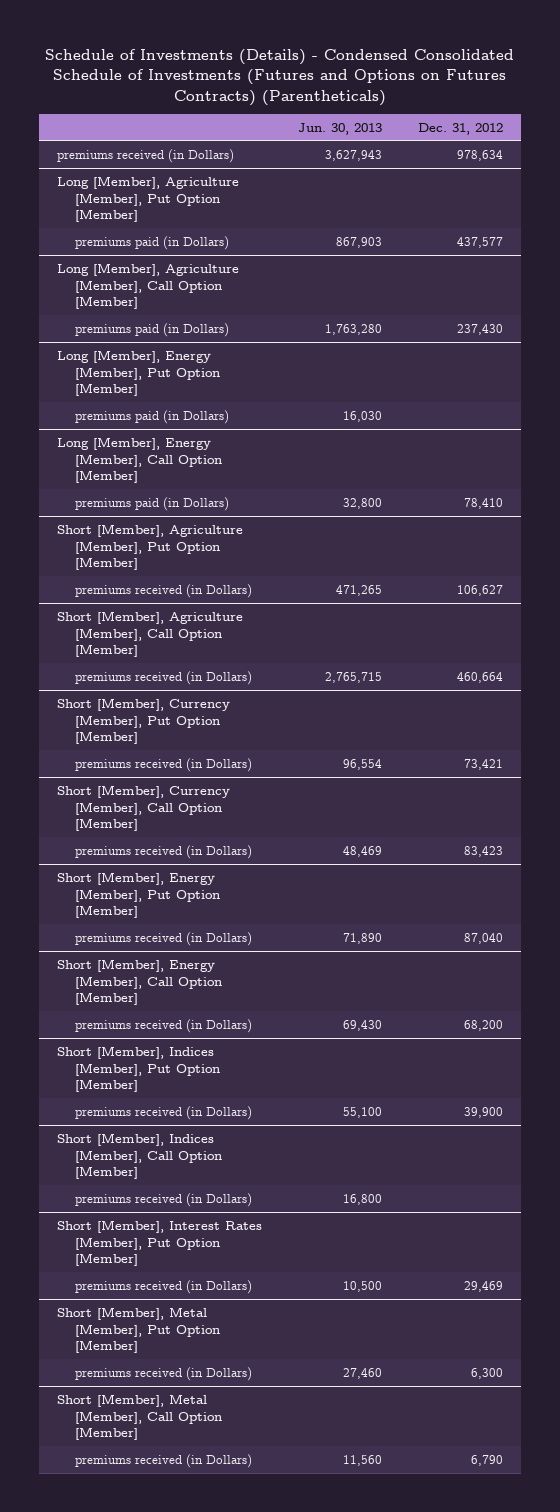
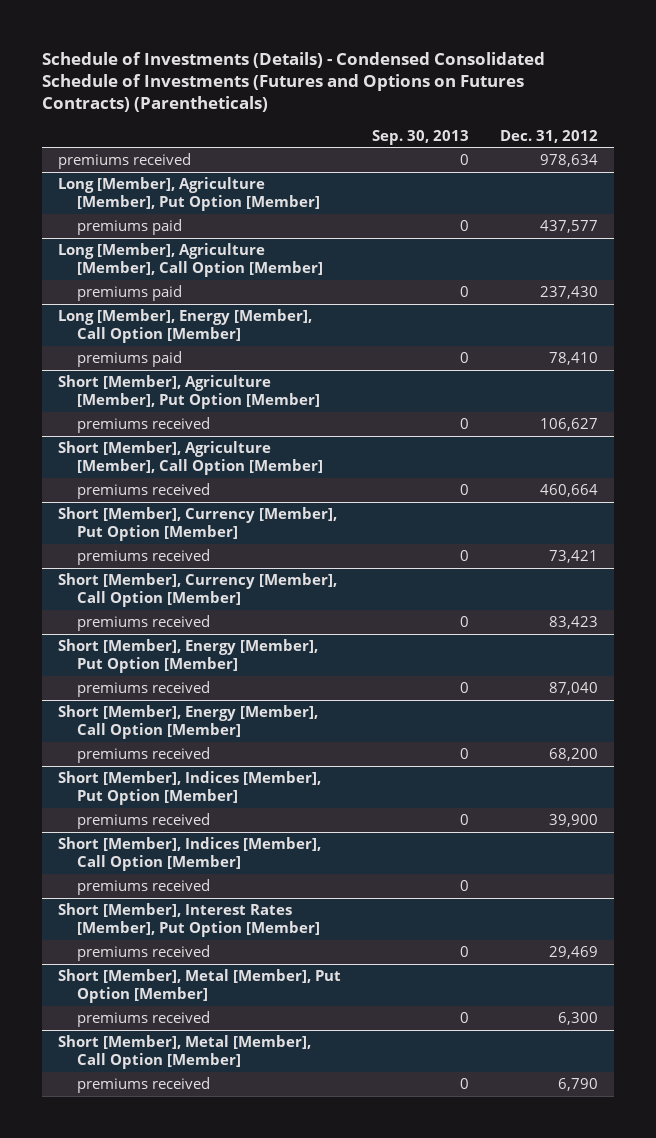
- | Jun. 30, 2013 | Dec. 31, 2012
+ | Sep. 30, 2013 | Dec. 31, 2012
- premiums received (in Dollars) | 3,627,943 | 978,634
+ premiums received | 0 | 978,634
@ Long [Member], Agriculture [Member], Put Option [Member]
- premiums paid (in Dollars) | 867,903 | 437,577
+ premiums paid | 0 | 437,577
@ Long [Member], Agriculture [Member], Call Option [Member]
- premiums paid (in Dollars) | 1,763,280 | 237,430
- Long [Member], Energy [Member], Put Option [Member]
- premiums paid (in Dollars) | 16,030 |
@ Long [Member], Agriculture [Member], Call Option [Member]
+ premiums paid | 0 | 237,430
@ Long [Member], Energy [Member], Call Option [Member]
- premiums paid (in Dollars) | 32,800 | 78,410
+ premiums paid | 0 | 78,410
@ Short [Member], Agriculture [Member], Put Option [Member]
- premiums received (in Dollars) | 471,265 | 106,627
+ premiums received | 0 | 106,627
@ Short [Member], Agriculture [Member], Call Option [Member]
- premiums received (in Dollars) | 2,765,715 | 460,664
+ premiums received | 0 | 460,664
@ Short [Member], Currency [Member], Put Option [Member]
- premiums received (in Dollars) | 96,554 | 73,421
+ premiums received | 0 | 73,421
@ Short [Member], Currency [Member], Call Option [Member]
- premiums received (in Dollars) | 48,469 | 83,423
+ premiums received | 0 | 83,423
@ Short [Member], Energy [Member], Put Option [Member]
- premiums received (in Dollars) | 71,890 | 87,040
+ premiums received | 0 | 87,040
@ Short [Member], Energy [Member], Call Option [Member]
- premiums received (in Dollars) | 69,430 | 68,200
+ premiums received | 0 | 68,200
@ Short [Member], Indices [Member], Put Option [Member]
- premiums received (in Dollars) | 55,100 | 39,900
+ premiums received | 0 | 39,900
@ Short [Member], Indices [Member], Call Option [Member]
- premiums received (in Dollars) | 16,800 |
+ premiums received | 0 |
@ Short [Member], Interest Rates [Member], Put Option [Member]
- premiums received (in Dollars) | 10,500 | 29,469
+ premiums received | 0 | 29,469
@ Short [Member], Metal [Member], Put Option [Member]
- premiums received (in Dollars) | 27,460 | 6,300
+ premiums received | 0 | 6,300
@ Short [Member], Metal [Member], Call Option [Member]
- premiums received (in Dollars) | 11,560 | 6,790
+ premiums received | 0 | 6,790

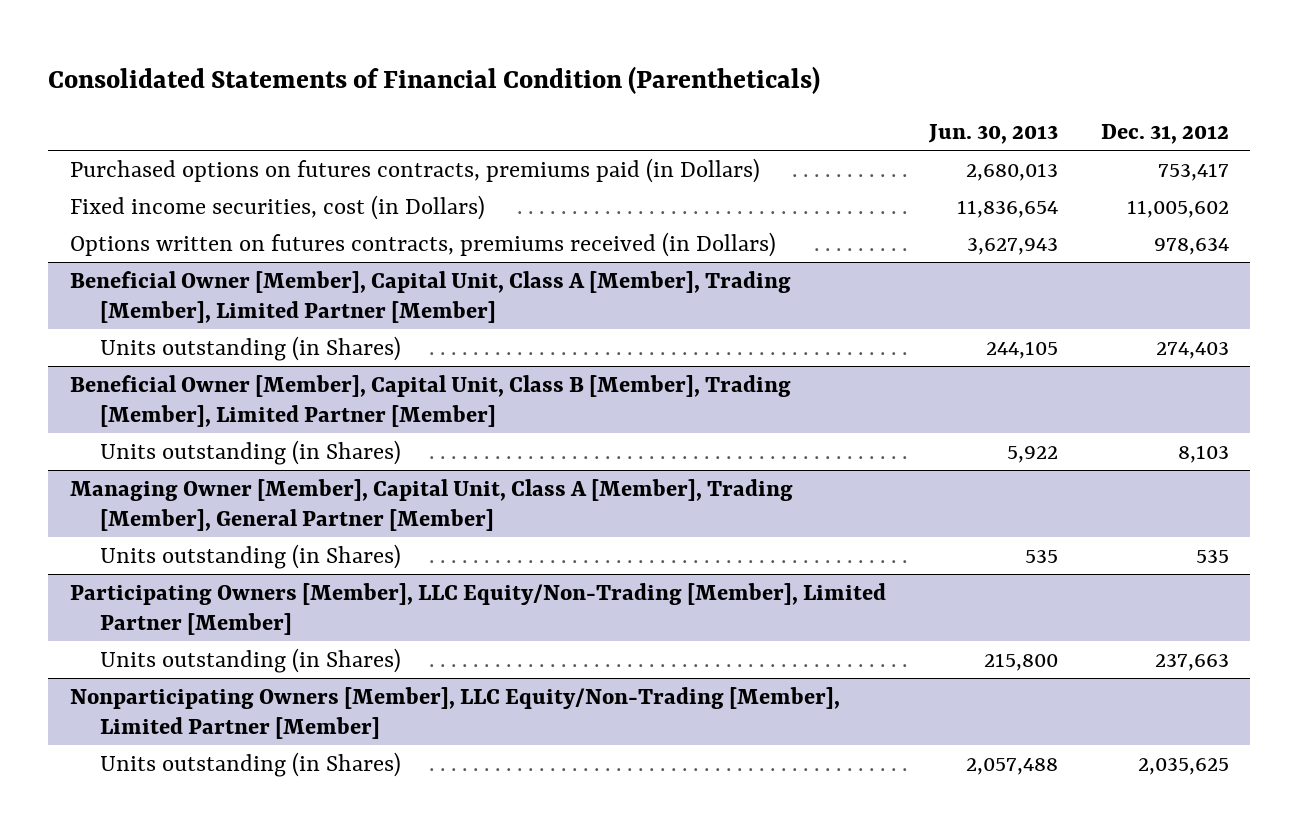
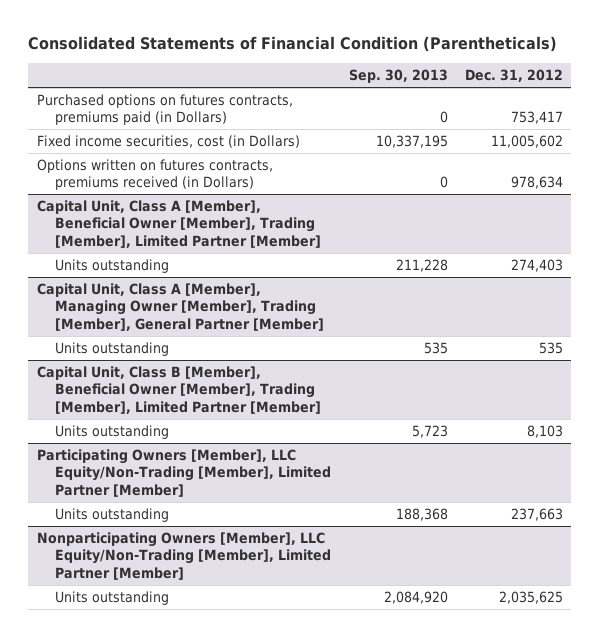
- | Jun. 30, 2013 | Dec. 31, 2012
+ | Sep. 30, 2013 | Dec. 31, 2012
- Beneficial Owner [Member], Capital Unit, Class A [Member], Trading [Member], Limited Partner [Member]
- Units outstanding (in Shares) | 244,105 | 274,403
- Beneficial Owner [Member], Capital Unit, Class B [Member], Trading [Member], Limited Partner [Member]
- Units outstanding (in Shares) | 5,922 | 8,103
- Managing Owner [Member], Capital Unit, Class A [Member], Trading [Member], General Partner [Member]
- Units outstanding (in Shares) | 535 | 535
+ Capital Unit, Class A [Member], Beneficial Owner [Member], Trading [Member], Limited Partner [Member]
+ Units outstanding | 211,228 | 274,403
+ Capital Unit, Class A [Member], Managing Owner [Member], Trading [Member], General Partner [Member]
+ Units outstanding | 535 | 535
+ Capital Unit, Class B [Member], Beneficial Owner [Member], Trading [Member], Limited Partner [Member]
+ Units outstanding | 5,723 | 8,103
@ Participating Owners [Member], LLC Equity/Non-Trading [Member], Limited Partner [Member]
- Units outstanding (in Shares) | 215,800 | 237,663
+ Units outstanding | 188,368 | 237,663
@ Nonparticipating Owners [Member], LLC Equity/Non-Trading [Member], Limited Partner [Member]
- Units outstanding (in Shares) | 2,057,488 | 2,035,625
+ Units outstanding | 2,084,920 | 2,035,625

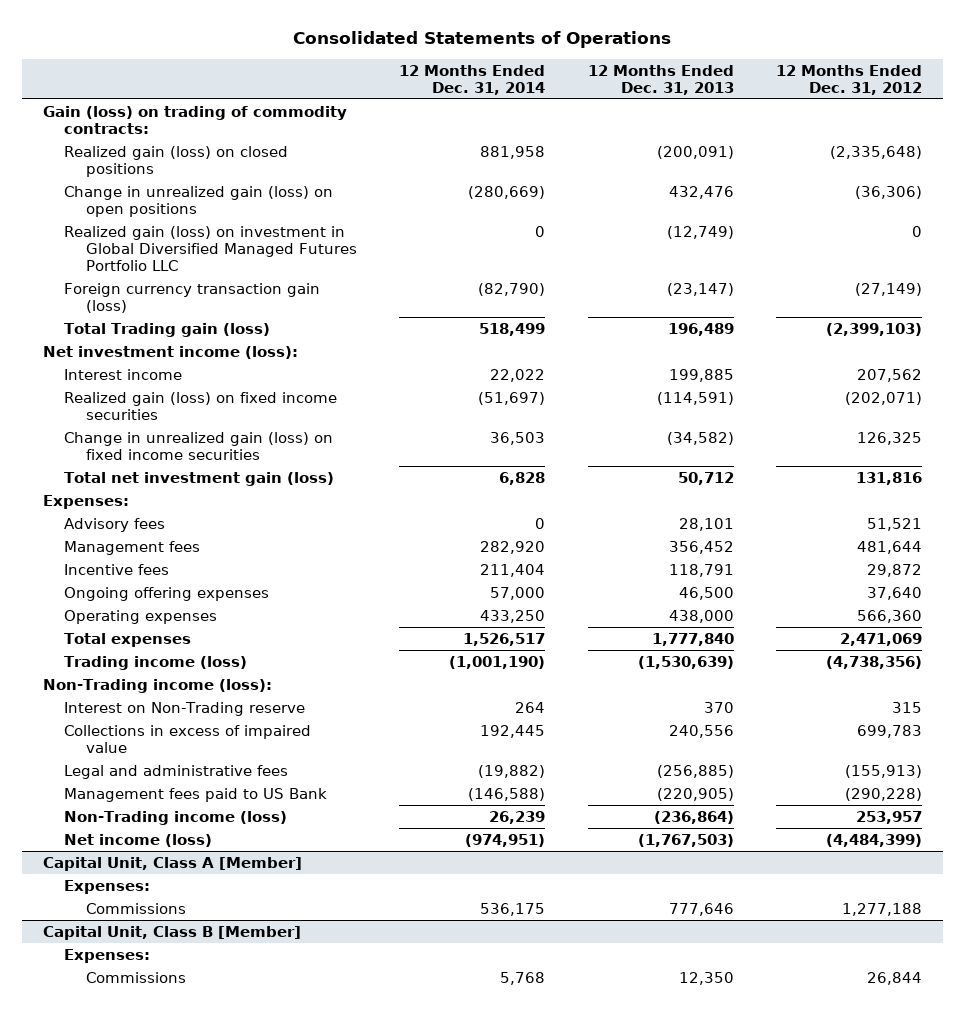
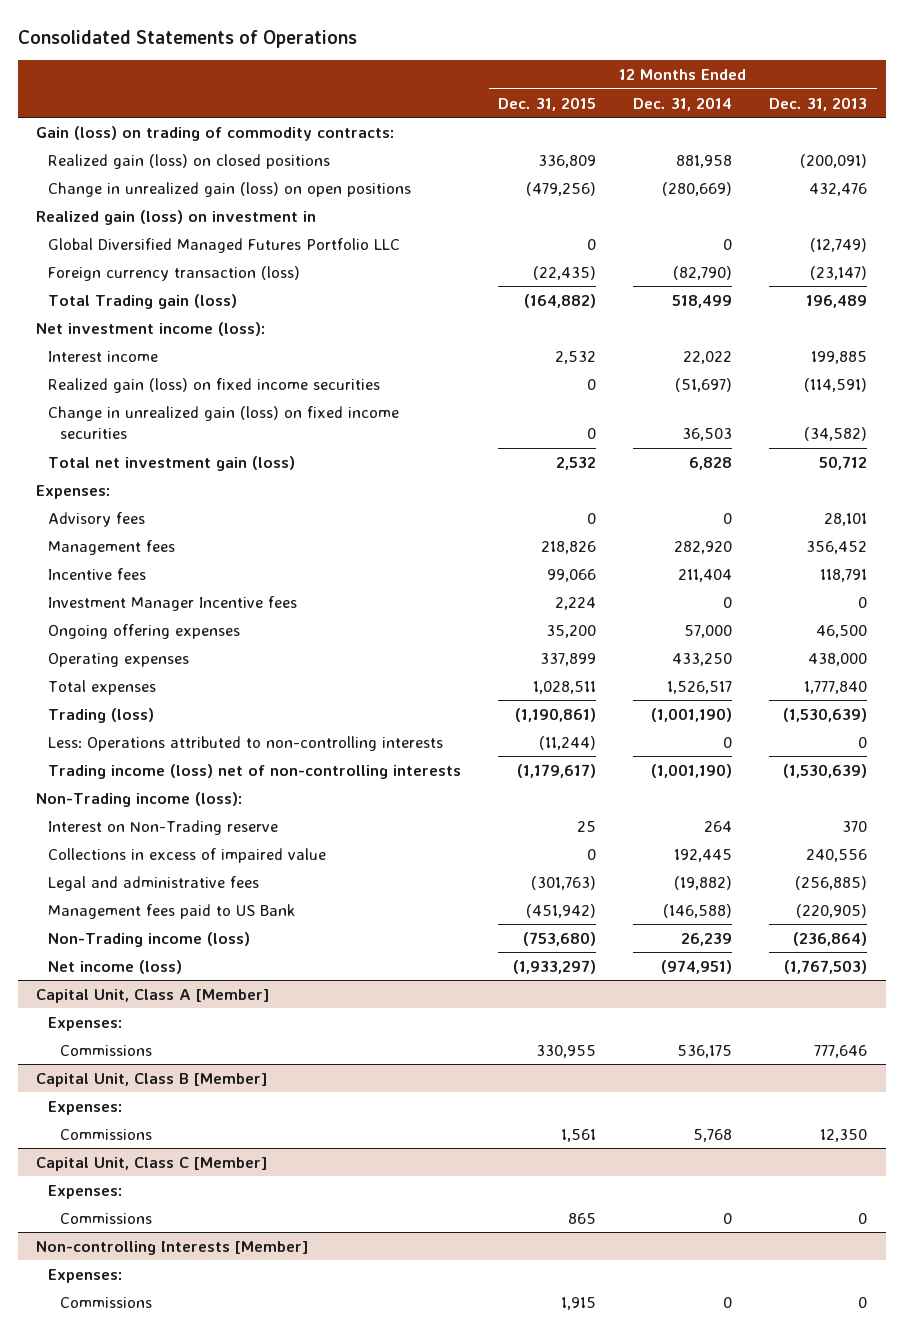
- | 12 Months Ended Dec. 31, 2014 | 12 Months Ended Dec. 31, 2013 | 12 Months Ended Dec. 31, 2012
+ | 12 Months Ended Dec. 31, 2015 | 12 Months Ended Dec. 31, 2014 | 12 Months Ended Dec. 31, 2013
- Realized gain (loss) on investment in Global Diversified Managed Futures Portfolio LLC | 0 | (12,749) | 0
- Foreign currency transaction gain (loss) | (82,790) | (23,147) | (27,149)
+ Realized gain (loss) on investment in
+ Global Diversified Managed Futures Portfolio LLC | 0 | 0 | (12,749)
+ Foreign currency transaction (loss) | (22,435) | (82,790) | (23,147)
+ Investment Manager Incentive fees | 2,224 | 0 | 0
- Trading income (loss) | (1,001,190) | (1,530,639) | (4,738,356)
+ Trading (loss) | (1,190,861) | (1,001,190) | (1,530,639)
+ Less: Operations attributed to non-controlling interests | (11,244) | 0 | 0
+ Trading income (loss) net of non-controlling interests | (1,179,617) | (1,001,190) | (1,530,639)
+ Capital Unit, Class C [Member]
+ Expenses:
+ Commissions | 865 | 0 | 0
+ Non-controlling Interests [Member]
+ Expenses:
+ Commissions | 1,915 | 0 | 0

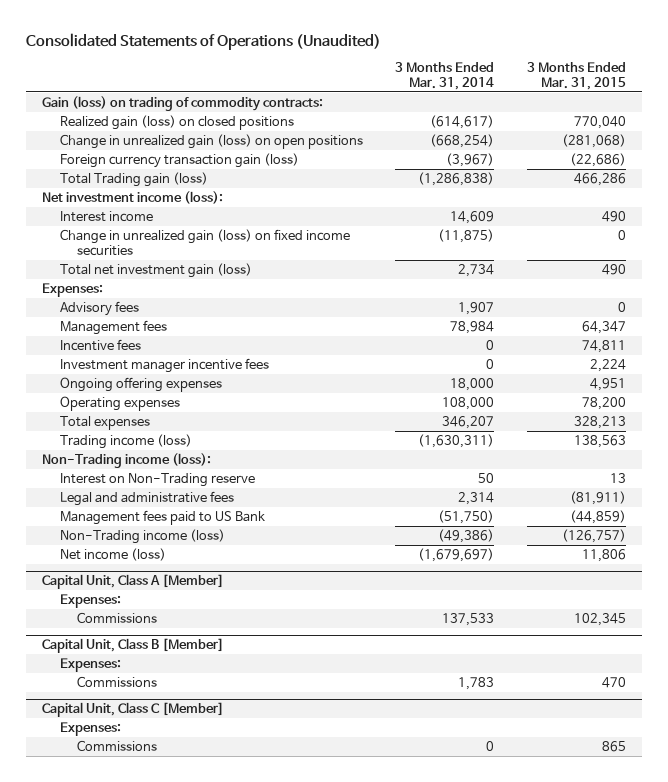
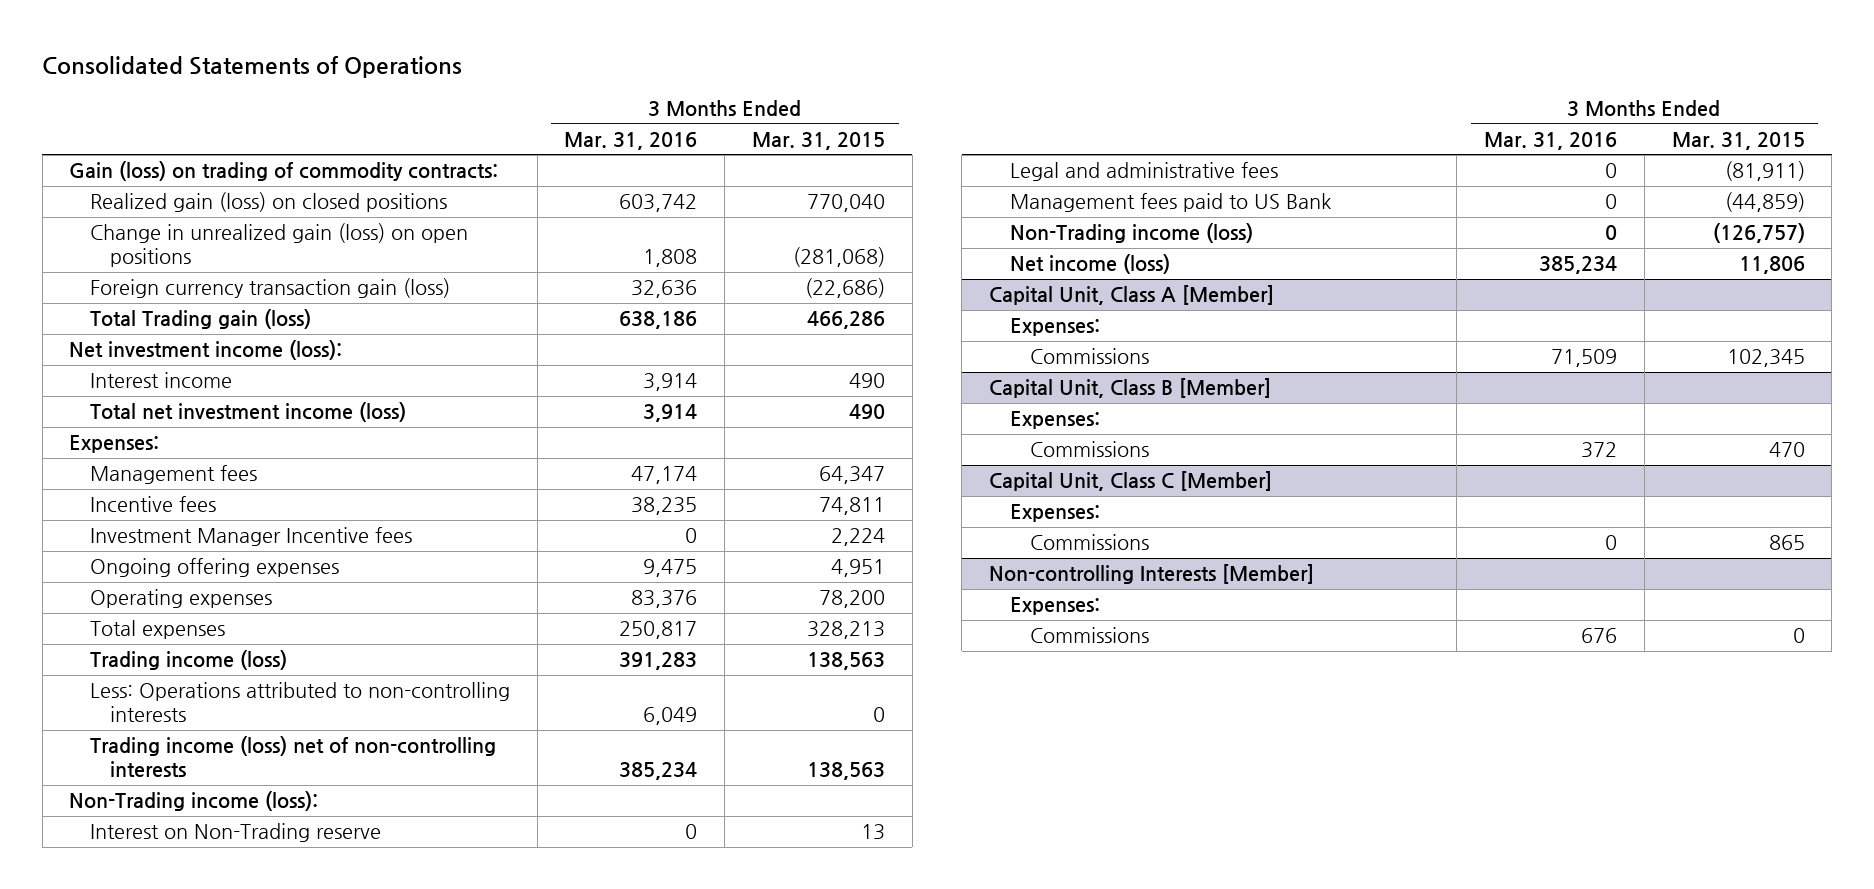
- Consolidated Statements of Operations (Unaudited)
+ Consolidated Statements of Operations
- | 3 Months Ended Mar. 31, 2014 | 3 Months Ended Mar. 31, 2015
+ | 3 Months Ended Mar. 31, 2016 | 3 Months Ended Mar. 31, 2015
- Change in unrealized gain (loss) on fixed income securities | (11,875) | 0
- Total net investment gain (loss) | 2,734 | 490
+ Total net investment income (loss) | 3,914 | 490
- Advisory fees | 1,907 | 0
- Investment manager incentive fees | 0 | 2,224
+ Investment Manager Incentive fees | 0 | 2,224
+ Less: Operations attributed to non-controlling interests | 6,049 | 0
+ Trading income (loss) net of non-controlling interests | 385,234 | 138,563
+ Non-controlling Interests [Member]
+ Expenses:
+ Commissions | 676 | 0

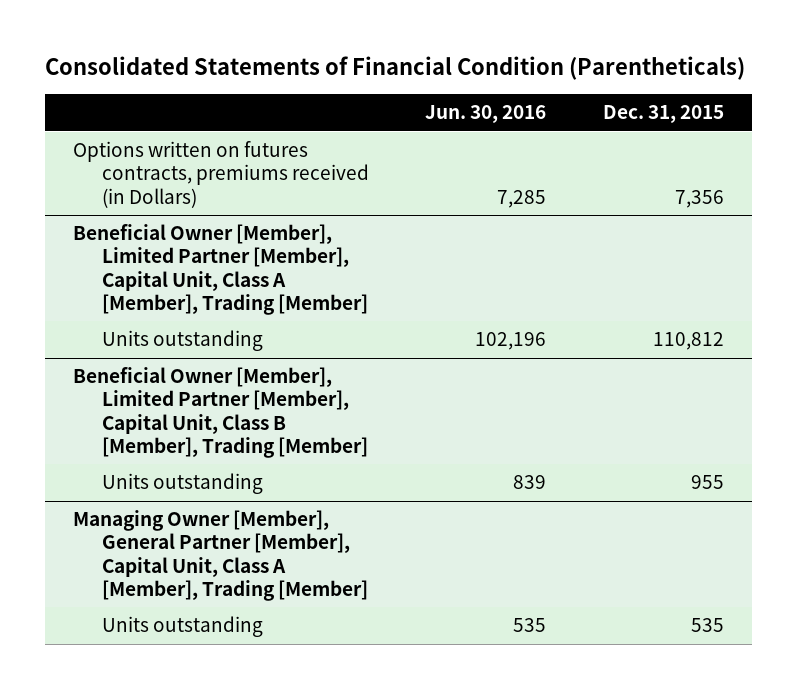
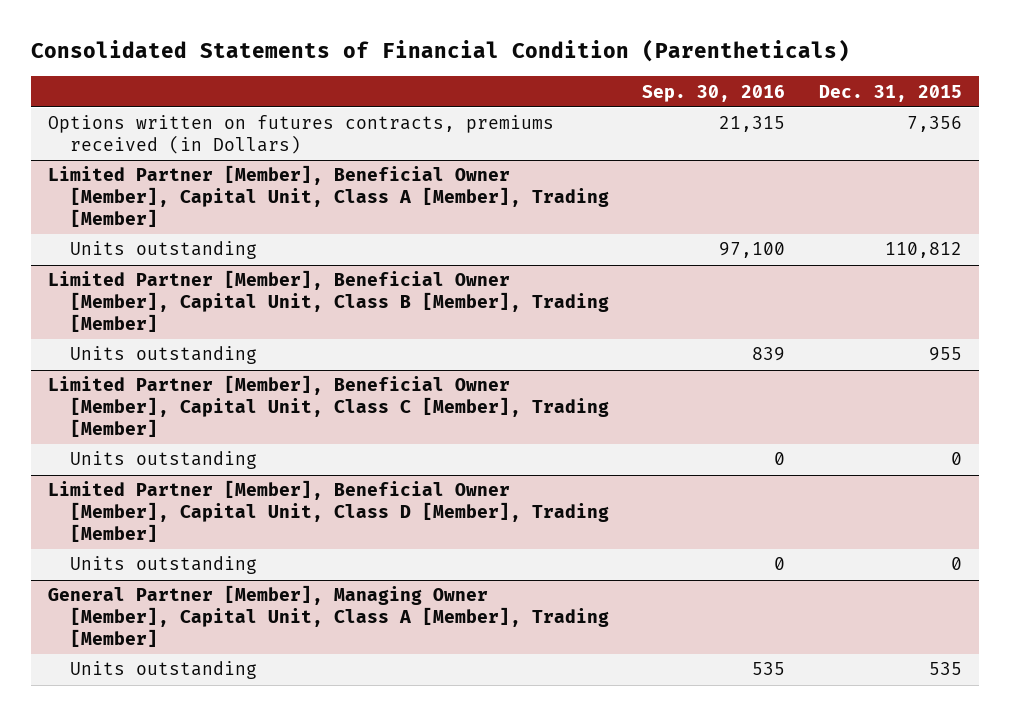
- | Jun. 30, 2016 | Dec. 31, 2015
+ | Sep. 30, 2016 | Dec. 31, 2015
- Beneficial Owner [Member], Limited Partner [Member], Capital Unit, Class A [Member], Trading [Member]
+ Limited Partner [Member], Beneficial Owner [Member], Capital Unit, Class A [Member], Trading [Member]
- Beneficial Owner [Member], Limited Partner [Member], Capital Unit, Class B [Member], Trading [Member]
+ Limited Partner [Member], Beneficial Owner [Member], Capital Unit, Class B [Member], Trading [Member]
- Managing Owner [Member], General Partner [Member], Capital Unit, Class A [Member], Trading [Member]
+ Limited Partner [Member], Beneficial Owner [Member], Capital Unit, Class C [Member], Trading [Member]
+ Units outstanding | 0 | 0
+ Limited Partner [Member], Beneficial Owner [Member], Capital Unit, Class D [Member], Trading [Member]
+ Units outstanding | 0 | 0
+ General Partner [Member], Managing Owner [Member], Capital Unit, Class A [Member], Trading [Member]

